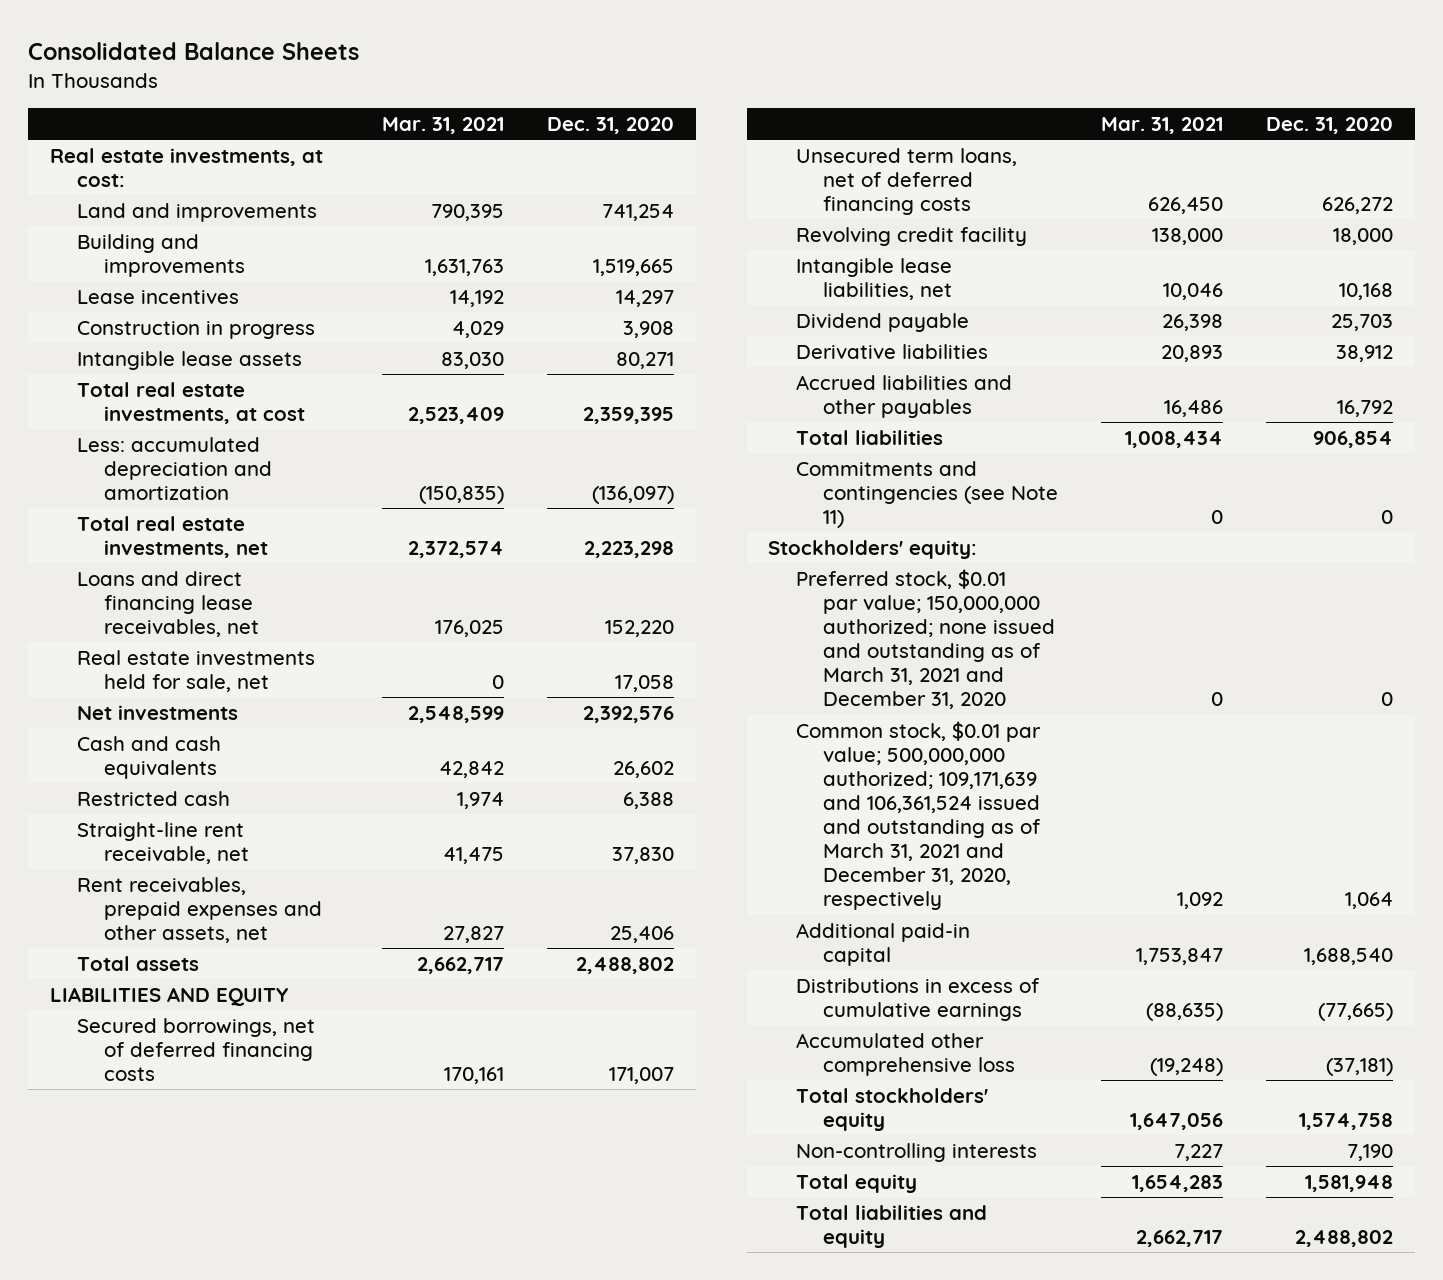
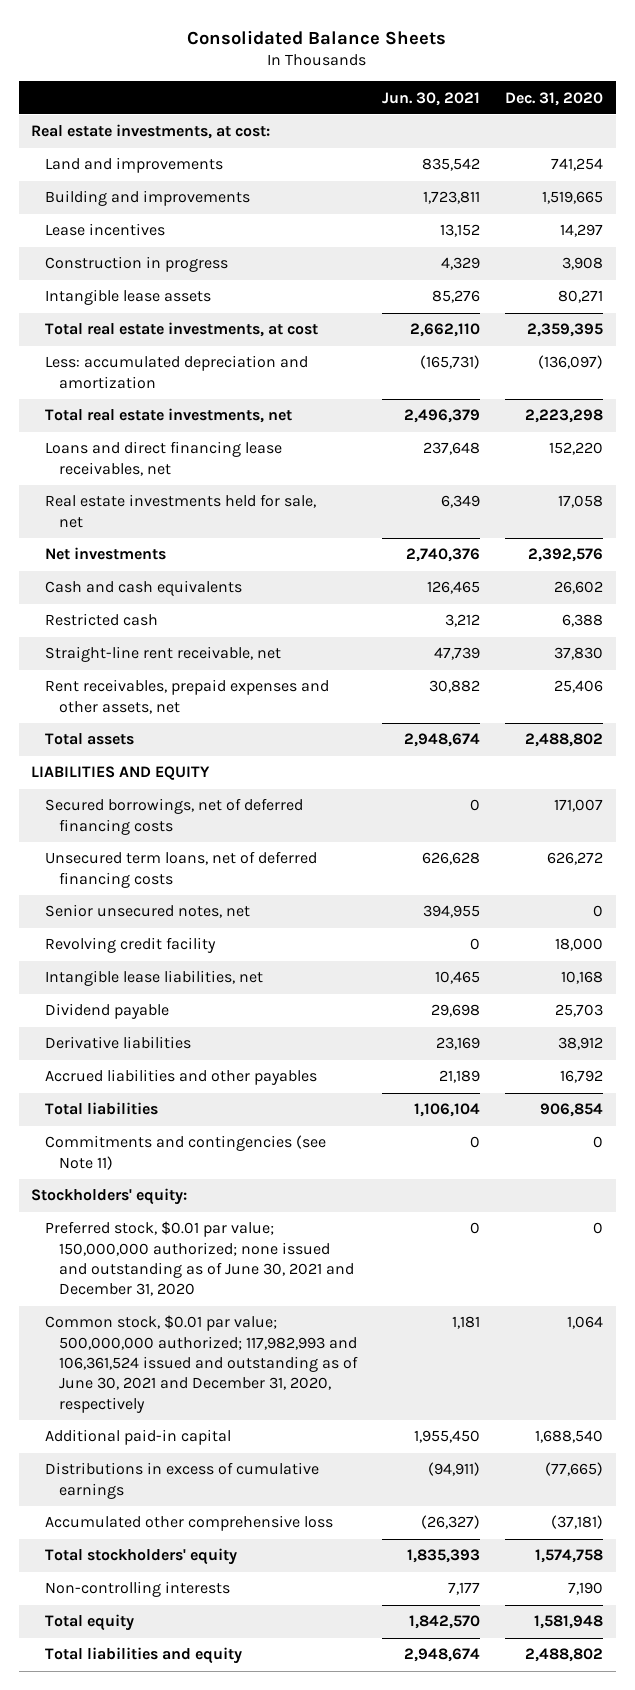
- | Mar. 31, 2021 | Dec. 31, 2020
+ | Jun. 30, 2021 | Dec. 31, 2020
+ Senior unsecured notes, net | 394,955 | 0
- Preferred stock, $0.01 par value; 150,000,000 authorized; none issued and outstanding as of March 31, 2021 and December 31, 2020 | 0 | 0
- Common stock, $0.01 par value; 500,000,000 authorized; 109,171,639 and 106,361,524 issued and outstanding as of March 31, 2021 and December 31, 2020, respectively | 1,092 | 1,064
+ Preferred stock, $0.01 par value; 150,000,000 authorized; none issued and outstanding as of June 30, 2021 and December 31, 2020 | 0 | 0
+ Common stock, $0.01 par value; 500,000,000 authorized; 117,982,993 and 106,361,524 issued and outstanding as of June 30, 2021 and December 31, 2020, respectively | 1,181 | 1,064

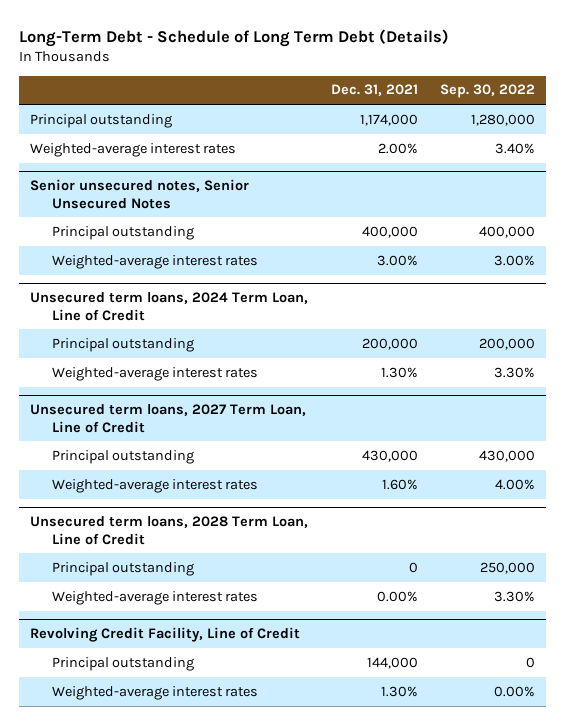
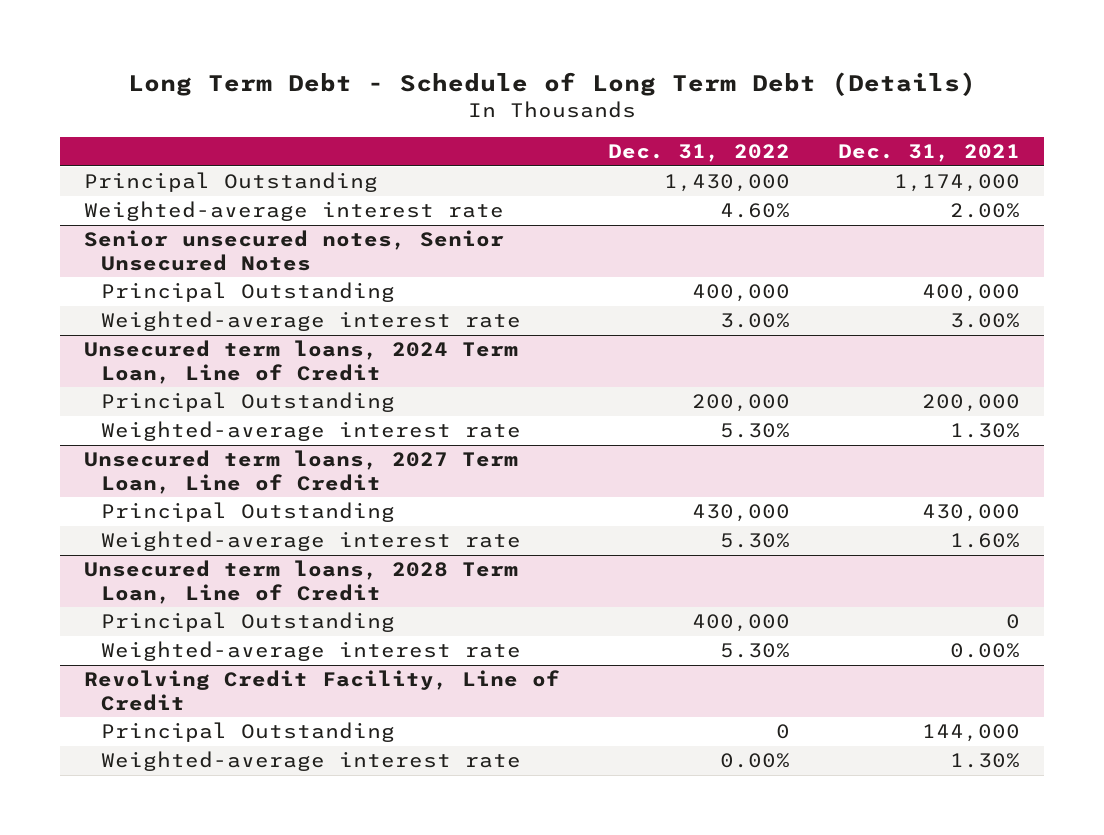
- Long-Term Debt - Schedule of Long Term Debt (Details)
+ Long Term Debt - Schedule of Long Term Debt (Details)
- | Dec. 31, 2021 | Sep. 30, 2022
+ | Dec. 31, 2022 | Dec. 31, 2021
- Principal outstanding | 1,174,000 | 1,280,000
- Weighted-average interest rates | 2.00% | 3.40%
+ Principal Outstanding | 1,430,000 | 1,174,000
+ Weighted-average interest rate | 4.60% | 2.00%
@ Senior unsecured notes, Senior Unsecured Notes
- Principal outstanding | 400,000 | 400,000
- Weighted-average interest rates | 3.00% | 3.00%
+ Principal Outstanding | 400,000 | 400,000
+ Weighted-average interest rate | 3.00% | 3.00%
@ Unsecured term loans, 2024 Term Loan, Line of Credit
- Principal outstanding | 200,000 | 200,000
- Weighted-average interest rates | 1.30% | 3.30%
+ Principal Outstanding | 200,000 | 200,000
+ Weighted-average interest rate | 5.30% | 1.30%
@ Unsecured term loans, 2027 Term Loan, Line of Credit
- Principal outstanding | 430,000 | 430,000
- Weighted-average interest rates | 1.60% | 4.00%
+ Principal Outstanding | 430,000 | 430,000
+ Weighted-average interest rate | 5.30% | 1.60%
@ Unsecured term loans, 2028 Term Loan, Line of Credit
- Principal outstanding | 0 | 250,000
- Weighted-average interest rates | 0.00% | 3.30%
+ Principal Outstanding | 400,000 | 0
+ Weighted-average interest rate | 5.30% | 0.00%
@ Revolving Credit Facility, Line of Credit
- Principal outstanding | 144,000 | 0
- Weighted-average interest rates | 1.30% | 0.00%
+ Principal Outstanding | 0 | 144,000
+ Weighted-average interest rate | 0.00% | 1.30%

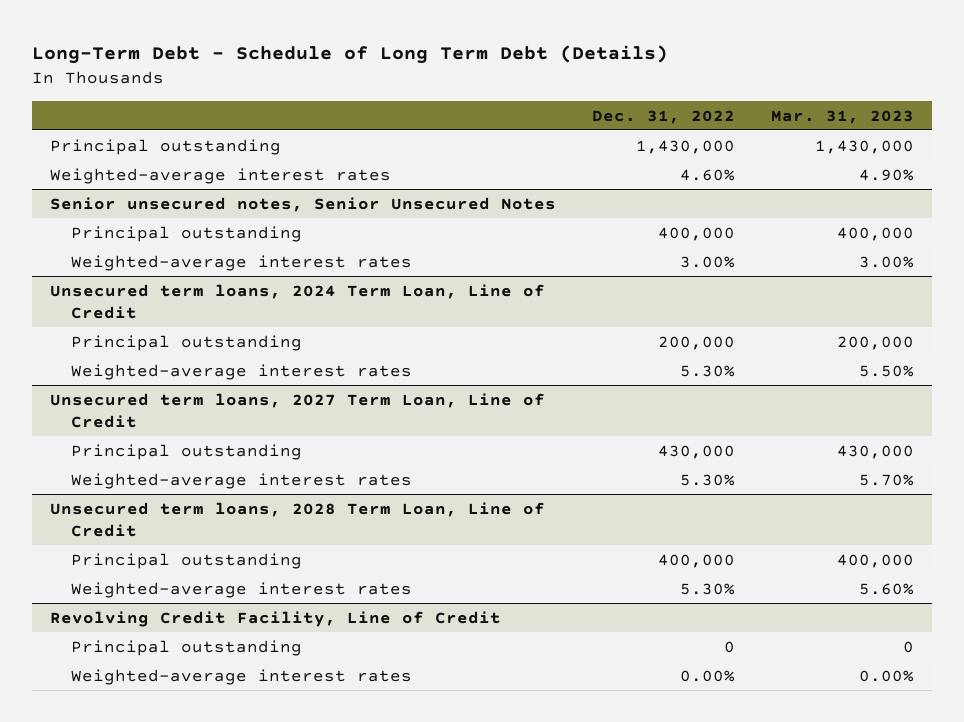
- Long Term Debt - Schedule of Long Term Debt (Details)
+ Long-Term Debt - Schedule of Long Term Debt (Details)
- | Dec. 31, 2022 | Dec. 31, 2021
+ | Dec. 31, 2022 | Mar. 31, 2023
- Principal Outstanding | 1,430,000 | 1,174,000
- Weighted-average interest rate | 4.60% | 2.00%
+ Principal outstanding | 1,430,000 | 1,430,000
+ Weighted-average interest rates | 4.60% | 4.90%
@ Senior unsecured notes, Senior Unsecured Notes
- Principal Outstanding | 400,000 | 400,000
- Weighted-average interest rate | 3.00% | 3.00%
+ Principal outstanding | 400,000 | 400,000
+ Weighted-average interest rates | 3.00% | 3.00%
@ Unsecured term loans, 2024 Term Loan, Line of Credit
- Principal Outstanding | 200,000 | 200,000
- Weighted-average interest rate | 5.30% | 1.30%
+ Principal outstanding | 200,000 | 200,000
+ Weighted-average interest rates | 5.30% | 5.50%
@ Unsecured term loans, 2027 Term Loan, Line of Credit
- Principal Outstanding | 430,000 | 430,000
- Weighted-average interest rate | 5.30% | 1.60%
+ Principal outstanding | 430,000 | 430,000
+ Weighted-average interest rates | 5.30% | 5.70%
@ Unsecured term loans, 2028 Term Loan, Line of Credit
- Principal Outstanding | 400,000 | 0
- Weighted-average interest rate | 5.30% | 0.00%
+ Principal outstanding | 400,000 | 400,000
+ Weighted-average interest rates | 5.30% | 5.60%
@ Revolving Credit Facility, Line of Credit
- Principal Outstanding | 0 | 144,000
- Weighted-average interest rate | 0.00% | 1.30%
+ Principal outstanding | 0 | 0
+ Weighted-average interest rates | 0.00% | 0.00%

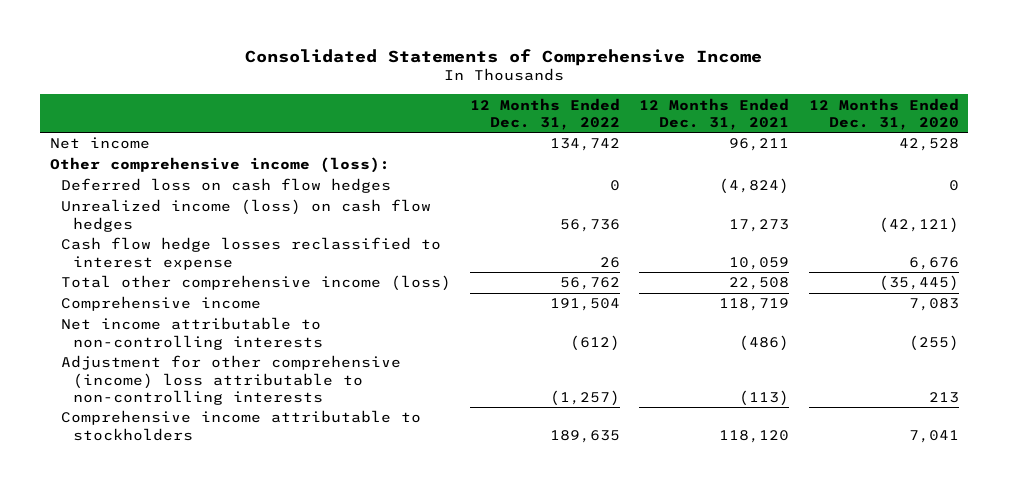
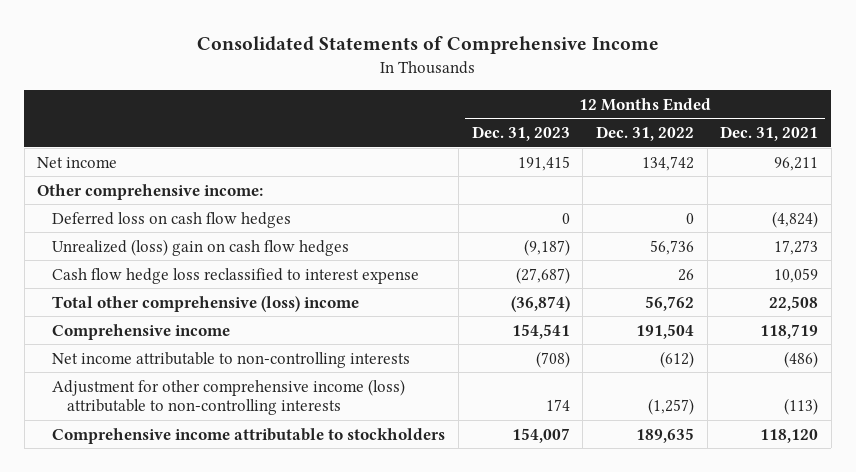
- | 12 Months Ended Dec. 31, 2022 | 12 Months Ended Dec. 31, 2021 | 12 Months Ended Dec. 31, 2020
+ | 12 Months Ended Dec. 31, 2023 | 12 Months Ended Dec. 31, 2022 | 12 Months Ended Dec. 31, 2021
- Other comprehensive income (loss):
+ Other comprehensive income:
- Unrealized income (loss) on cash flow hedges | 56,736 | 17,273 | (42,121)
- Cash flow hedge losses reclassified to interest expense | 26 | 10,059 | 6,676
- Total other comprehensive income (loss) | 56,762 | 22,508 | (35,445)
+ Unrealized (loss) gain on cash flow hedges | (9,187) | 56,736 | 17,273
+ Cash flow hedge loss reclassified to interest expense | (27,687) | 26 | 10,059
+ Total other comprehensive (loss) income | (36,874) | 56,762 | 22,508
- Adjustment for other comprehensive (income) loss attributable to non-controlling interests | (1,257) | (113) | 213
+ Adjustment for other comprehensive income (loss) attributable to non-controlling interests | 174 | (1,257) | (113)

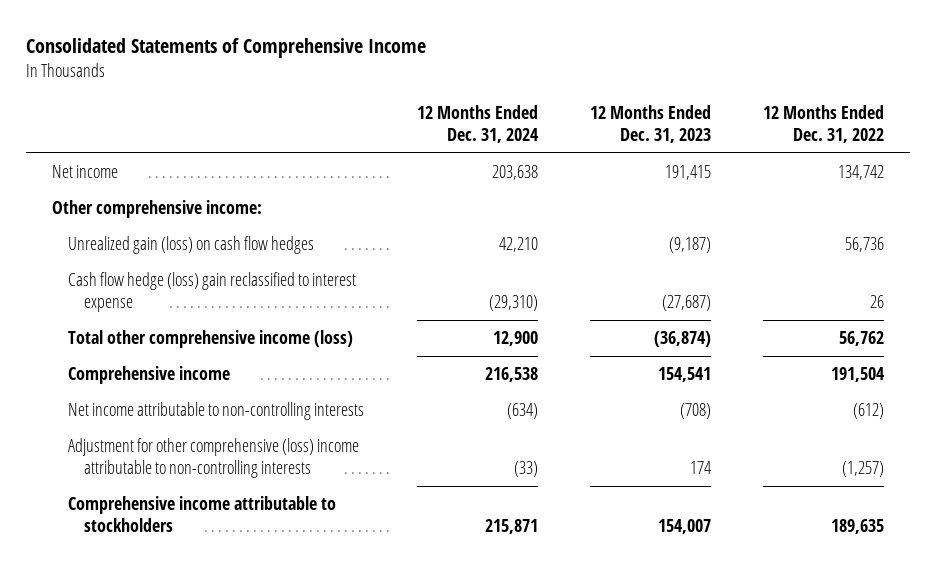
- | 12 Months Ended Dec. 31, 2023 | 12 Months Ended Dec. 31, 2022 | 12 Months Ended Dec. 31, 2021
+ | 12 Months Ended Dec. 31, 2024 | 12 Months Ended Dec. 31, 2023 | 12 Months Ended Dec. 31, 2022
- Deferred loss on cash flow hedges | 0 | 0 | (4,824)
- Unrealized (loss) gain on cash flow hedges | (9,187) | 56,736 | 17,273
- Cash flow hedge loss reclassified to interest expense | (27,687) | 26 | 10,059
- Total other comprehensive (loss) income | (36,874) | 56,762 | 22,508
+ Unrealized gain (loss) on cash flow hedges | 42,210 | (9,187) | 56,736
+ Cash flow hedge (loss) gain reclassified to interest expense | (29,310) | (27,687) | 26
+ Total other comprehensive income (loss) | 12,900 | (36,874) | 56,762
- Adjustment for other comprehensive income (loss) attributable to non-controlling interests | 174 | (1,257) | (113)
+ Adjustment for other comprehensive (loss) income attributable to non-controlling interests | (33) | 174 | (1,257)

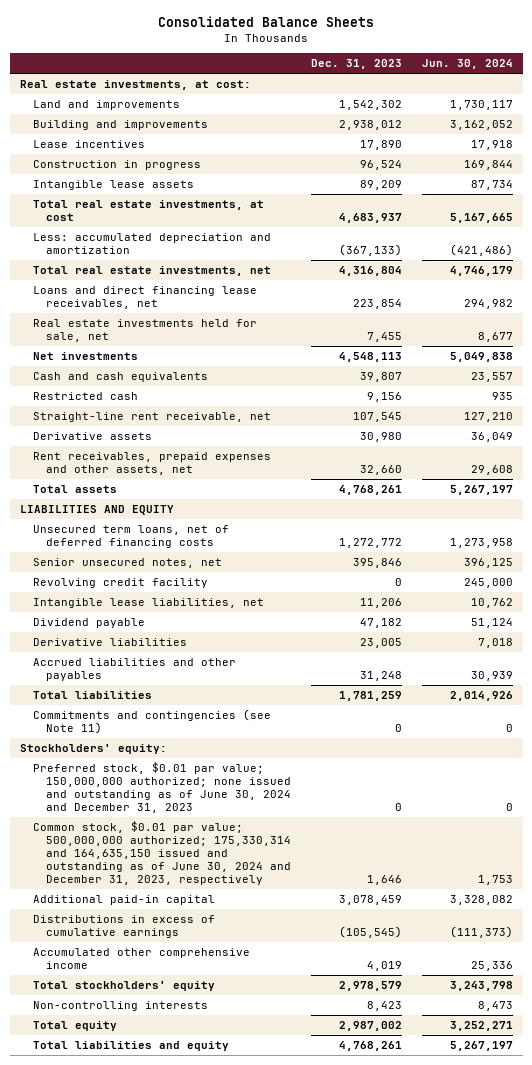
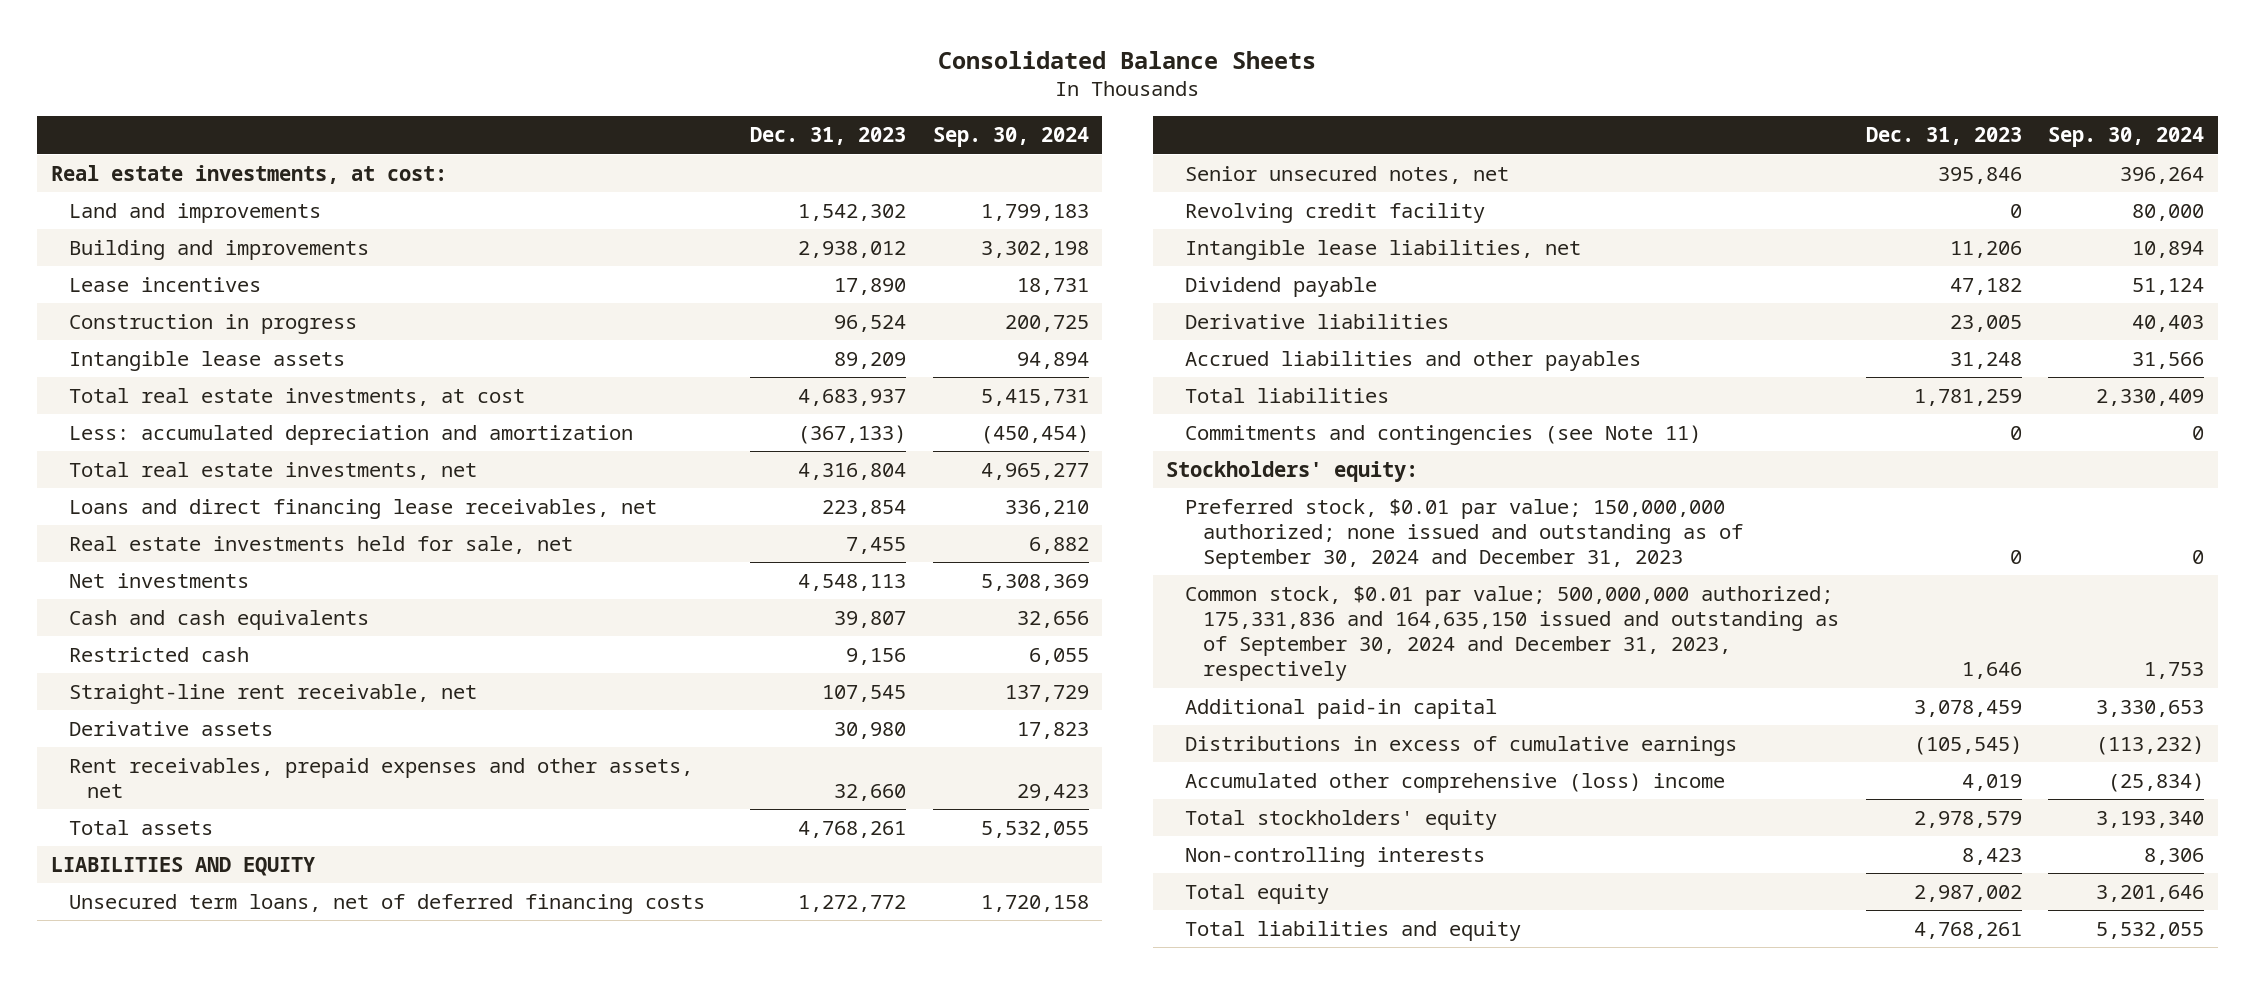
- | Dec. 31, 2023 | Jun. 30, 2024
+ | Dec. 31, 2023 | Sep. 30, 2024
- Preferred stock, $0.01 par value; 150,000,000 authorized; none issued and outstanding as of June 30, 2024 and December 31, 2023 | 0 | 0
- Common stock, $0.01 par value; 500,000,000 authorized; 175,330,314 and 164,635,150 issued and outstanding as of June 30, 2024 and December 31, 2023, respectively | 1,646 | 1,753
+ Preferred stock, $0.01 par value; 150,000,000 authorized; none issued and outstanding as of September 30, 2024 and December 31, 2023 | 0 | 0
+ Common stock, $0.01 par value; 500,000,000 authorized; 175,331,836 and 164,635,150 issued and outstanding as of September 30, 2024 and December 31, 2023, respectively | 1,646 | 1,753
- Accumulated other comprehensive income | 4,019 | 25,336
+ Accumulated other comprehensive (loss) income | 4,019 | (25,834)

